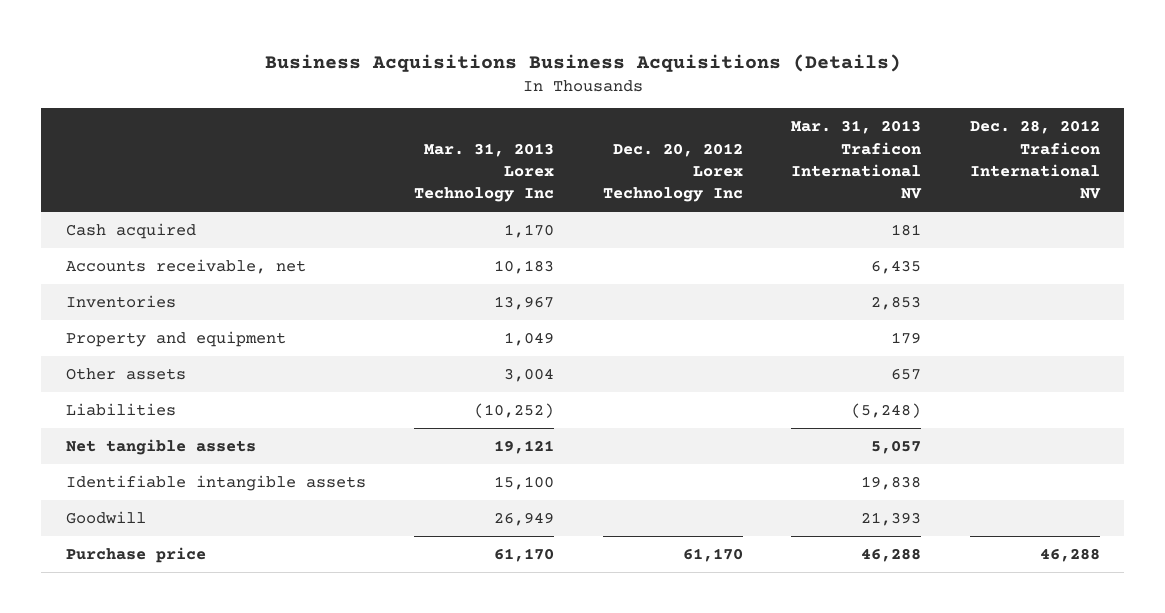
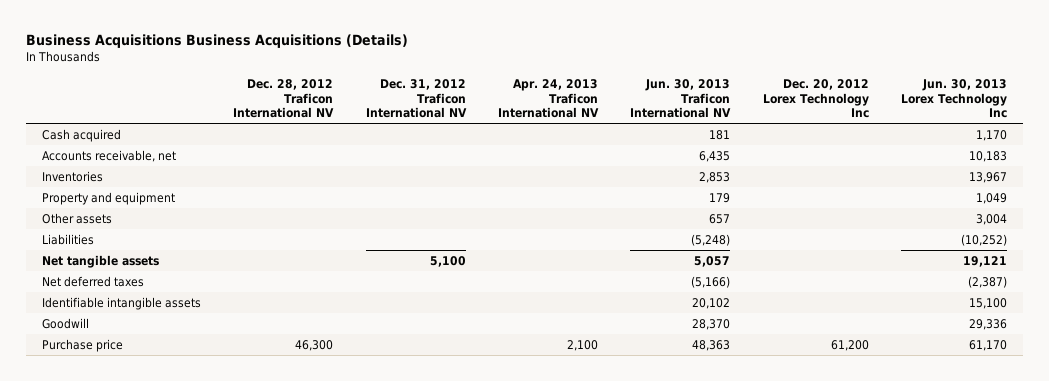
- | Mar. 31, 2013 Lorex Technology Inc | Dec. 20, 2012 Lorex Technology Inc | Mar. 31, 2013 Traficon International NV | Dec. 28, 2012 Traficon International NV
+ | Dec. 28, 2012 Traficon International NV | Dec. 31, 2012 Traficon International NV | Apr. 24, 2013 Traficon International NV | Jun. 30, 2013 Traficon International NV | Dec. 20, 2012 Lorex Technology Inc | Jun. 30, 2013 Lorex Technology Inc
+ Net deferred taxes | | | | (5,166) | | (2,387)
- Purchase price | 61,170 | 61,170 | 46,288 | 46,288
+ Purchase price | 46,300 | | 2,100 | 48,363 | 61,200 | 61,170

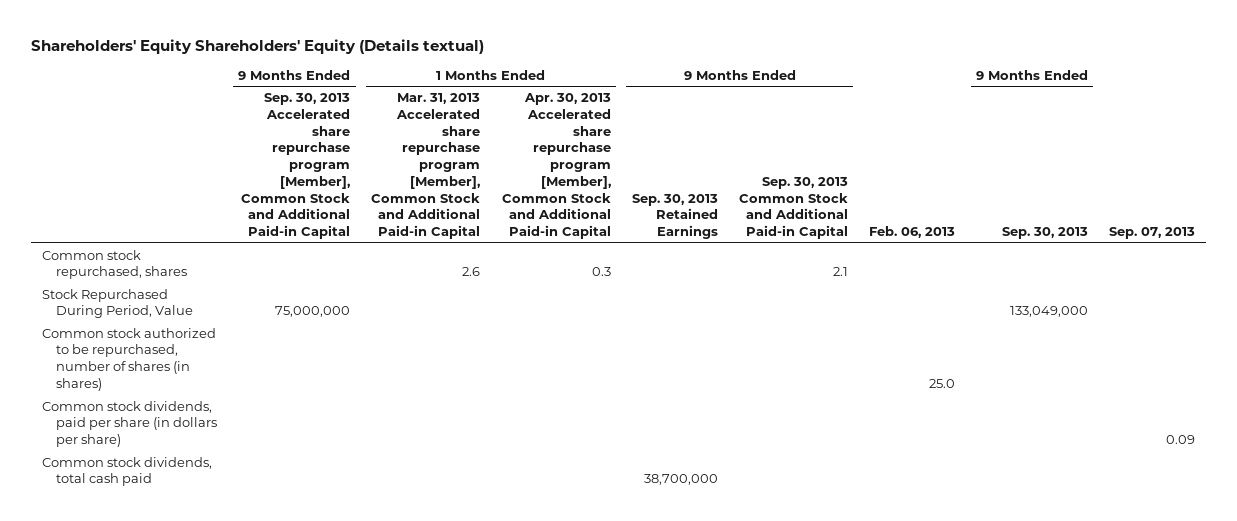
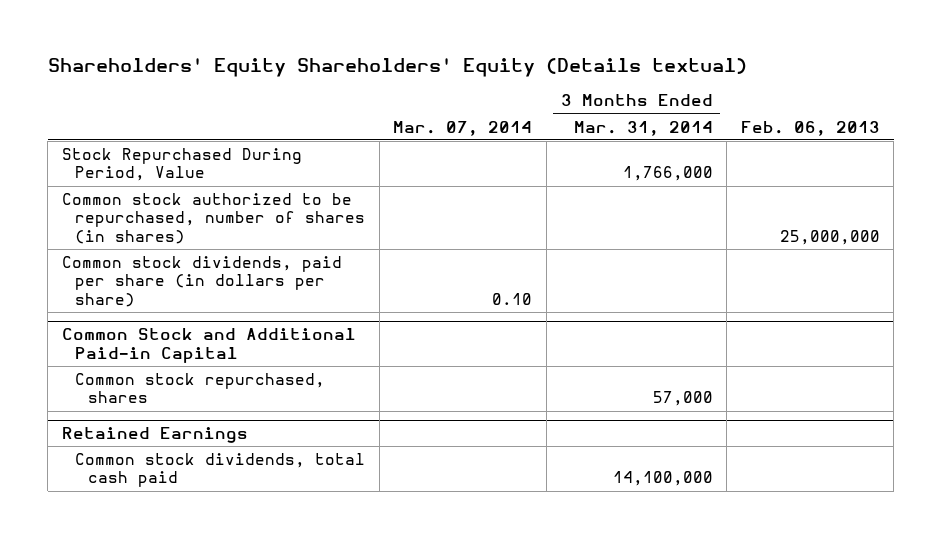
- | 9 Months Ended Sep. 30, 2013 Accelerated share repurchase program [Member], Common Stock and Additional Paid-in Capital | 1 Months Ended Mar. 31, 2013 Accelerated share repurchase program [Member], Common Stock and Additional Paid-in Capital | 1 Months Ended Apr. 30, 2013 Accelerated share repurchase program [Member], Common Stock and Additional Paid-in Capital | 9 Months Ended Sep. 30, 2013 Retained Earnings | 9 Months Ended Sep. 30, 2013 Common Stock and Additional Paid-in Capital | Feb. 06, 2013 | 9 Months Ended Sep. 30, 2013 | Sep. 07, 2013
+ | Mar. 07, 2014 | 3 Months Ended Mar. 31, 2014 | Feb. 06, 2013
- Common stock repurchased, shares | | 2.6 | 0.3 | | 2.1 | | |
- Common stock authorized to be repurchased, number of shares (in shares) | | | | | | 25.0 | |
+ Common stock authorized to be repurchased, number of shares (in shares) | | | 25,000,000
- Common stock dividends, total cash paid | | | | 38,700,000 | | | |
+ Common Stock and Additional Paid-in Capital
+ Common stock repurchased, shares | | 57,000 |
+ Retained Earnings
+ Common stock dividends, total cash paid | | 14,100,000 |

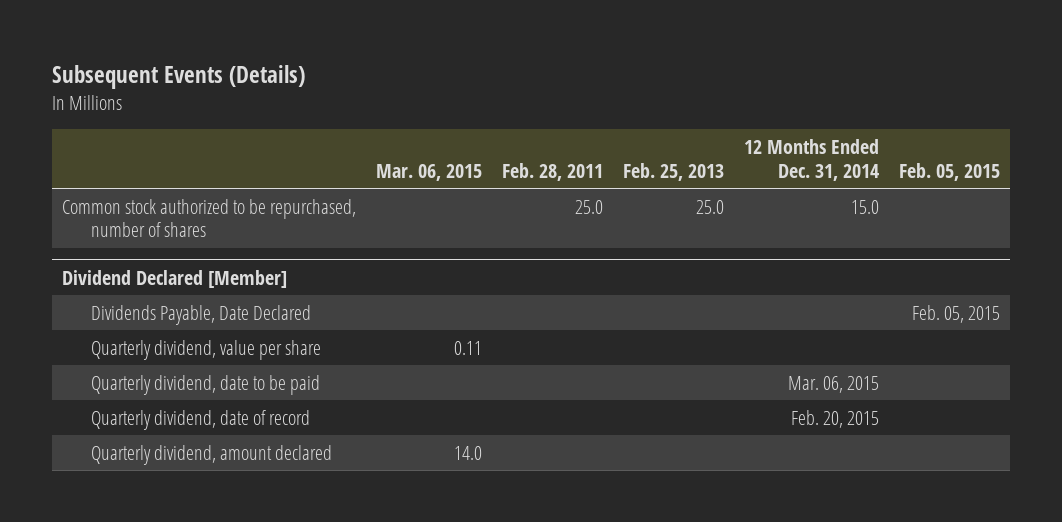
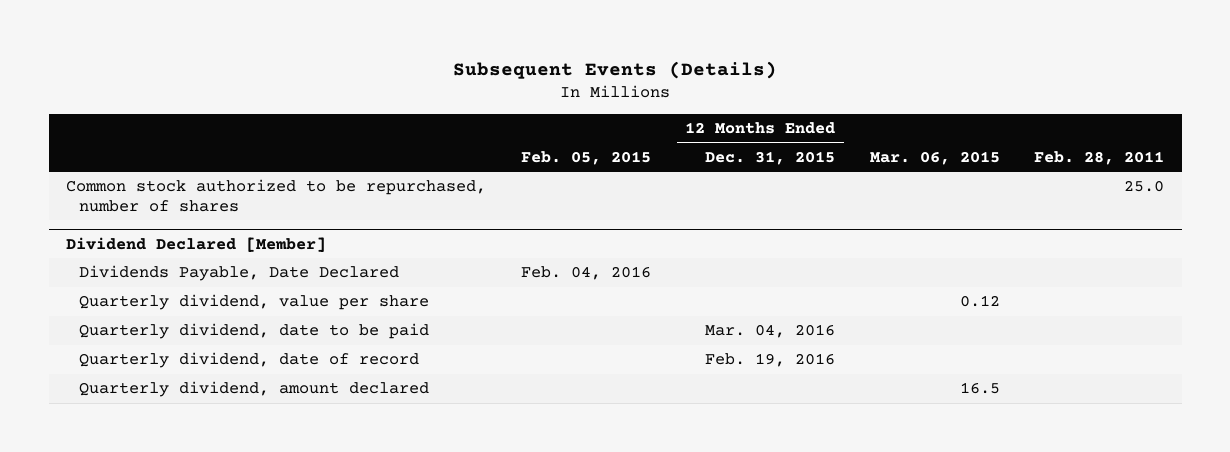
- | Mar. 06, 2015 | Feb. 28, 2011 | Feb. 25, 2013 | 12 Months Ended Dec. 31, 2014 | Feb. 05, 2015
+ | Feb. 05, 2015 | 12 Months Ended Dec. 31, 2015 | Mar. 06, 2015 | Feb. 28, 2011
@ Dividend Declared [Member]
- Dividends Payable, Date Declared | | | | | Feb. 05, 2015
- Quarterly dividend, value per share | 0.11 | | | |
+ Dividends Payable, Date Declared | Feb. 04, 2016 | | |
+ Quarterly dividend, value per share | | | 0.12 |
- Quarterly dividend, amount declared | 14.0 | | | |
+ Quarterly dividend, amount declared | | | 16.5 |

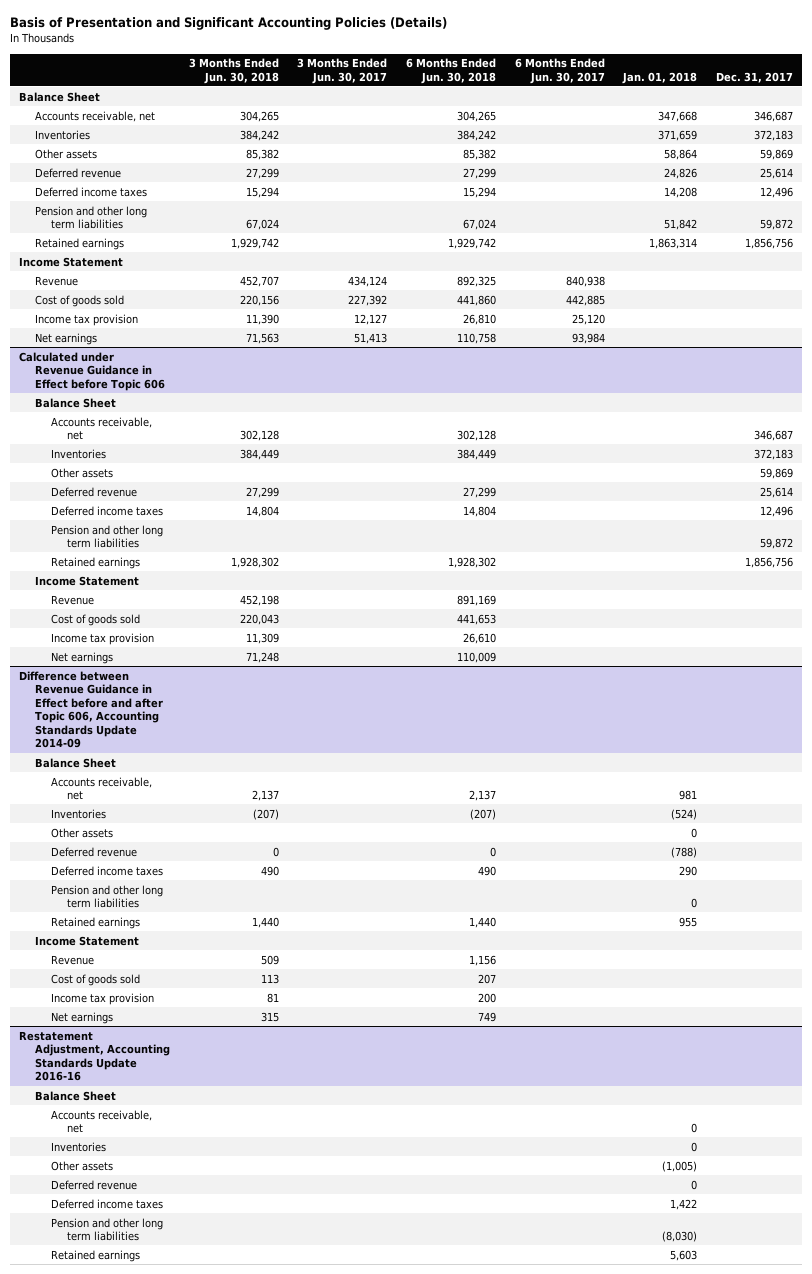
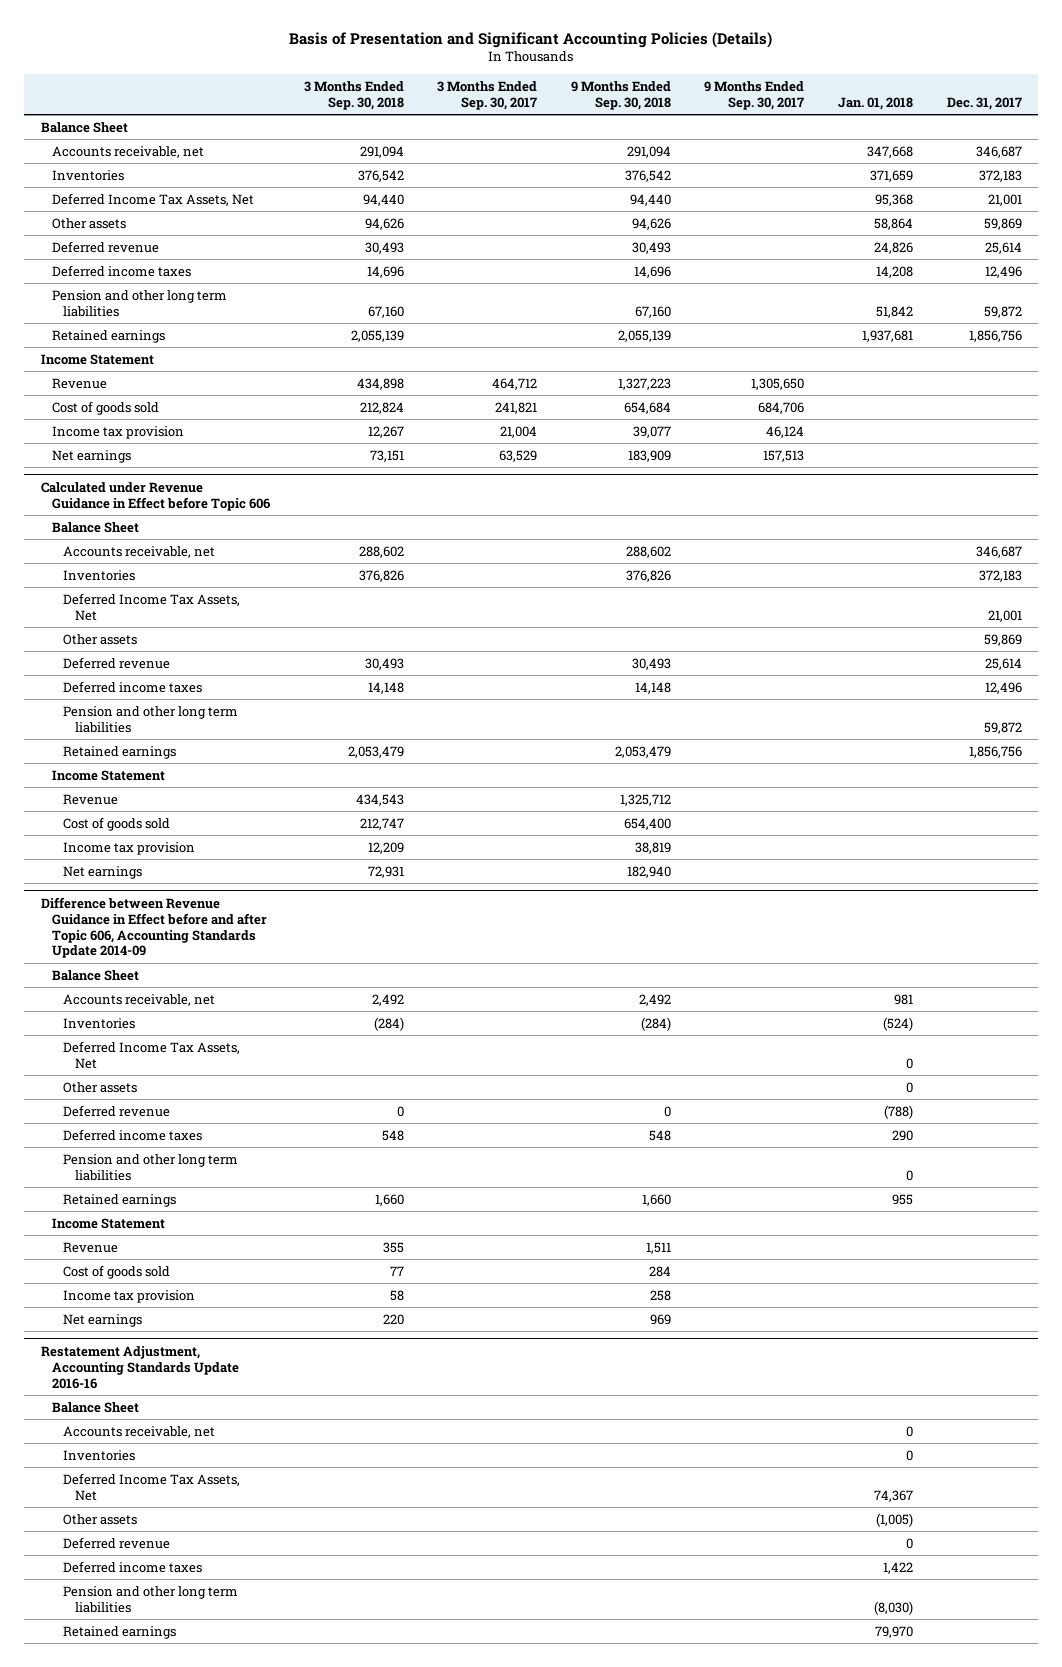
- | 3 Months Ended Jun. 30, 2018 | 3 Months Ended Jun. 30, 2017 | 6 Months Ended Jun. 30, 2018 | 6 Months Ended Jun. 30, 2017 | Jan. 01, 2018 | Dec. 31, 2017
+ | 3 Months Ended Sep. 30, 2018 | 3 Months Ended Sep. 30, 2017 | 9 Months Ended Sep. 30, 2018 | 9 Months Ended Sep. 30, 2017 | Jan. 01, 2018 | Dec. 31, 2017
+ Deferred Income Tax Assets, Net | 94,440 | | 94,440 | | 95,368 | 21,001
- Retained earnings | 1,929,742 | | 1,929,742 | | 1,863,314 | 1,856,756
+ Retained earnings | 2,055,139 | | 2,055,139 | | 1,937,681 | 1,856,756
@ Calculated under Revenue Guidance in Effect before Topic 606
+ Deferred Income Tax Assets, Net | | | | | | 21,001
@ Difference between Revenue Guidance in Effect before and after Topic 606, Accounting Standards Update 2014-09
+ Deferred Income Tax Assets, Net | | | | | 0 |
@ Restatement Adjustment, Accounting Standards Update 2016-16
+ Deferred Income Tax Assets, Net | | | | | 74,367 |
- Retained earnings | | | | | 5,603 |
+ Retained earnings | | | | | 79,970 |

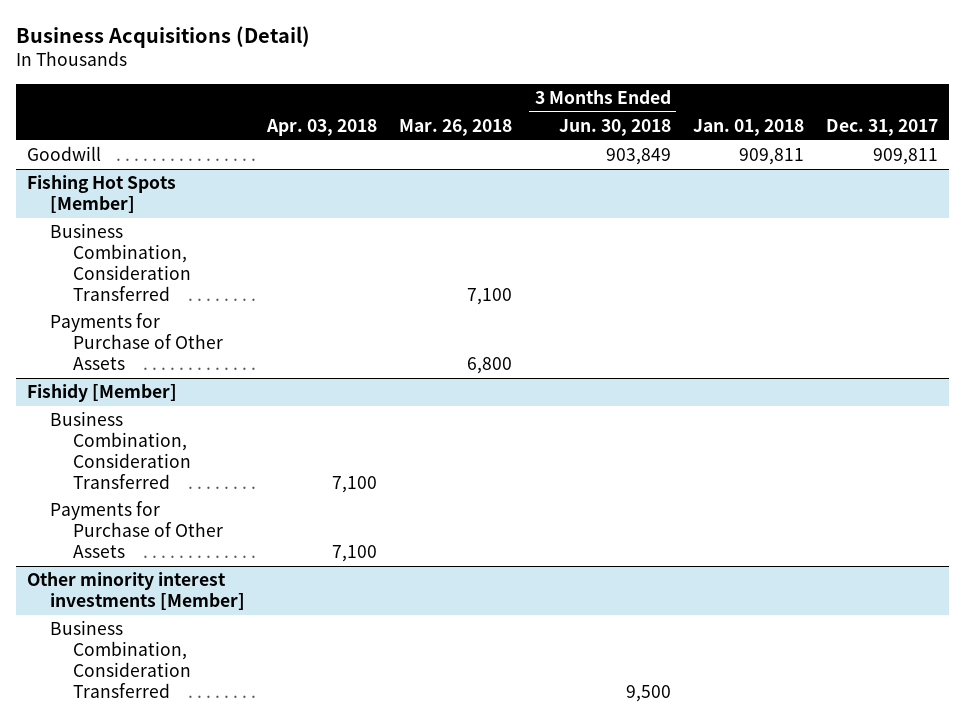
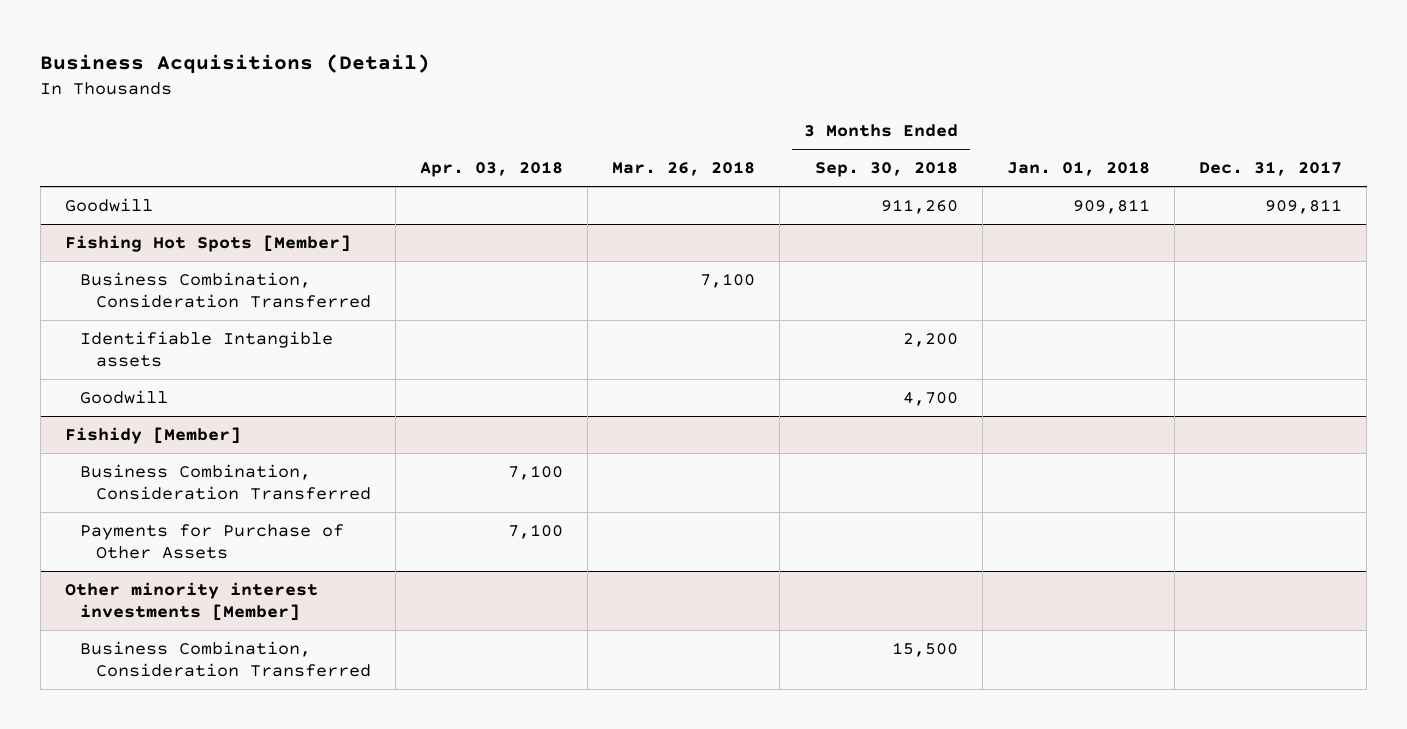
- | Apr. 03, 2018 | Mar. 26, 2018 | 3 Months Ended Jun. 30, 2018 | Jan. 01, 2018 | Dec. 31, 2017
+ | Apr. 03, 2018 | Mar. 26, 2018 | 3 Months Ended Sep. 30, 2018 | Jan. 01, 2018 | Dec. 31, 2017
@ Fishing Hot Spots [Member]
- Payments for Purchase of Other Assets | | 6,800 | | |
+ Identifiable Intangible assets | | | 2,200 | |
+ Goodwill | | | 4,700 | |

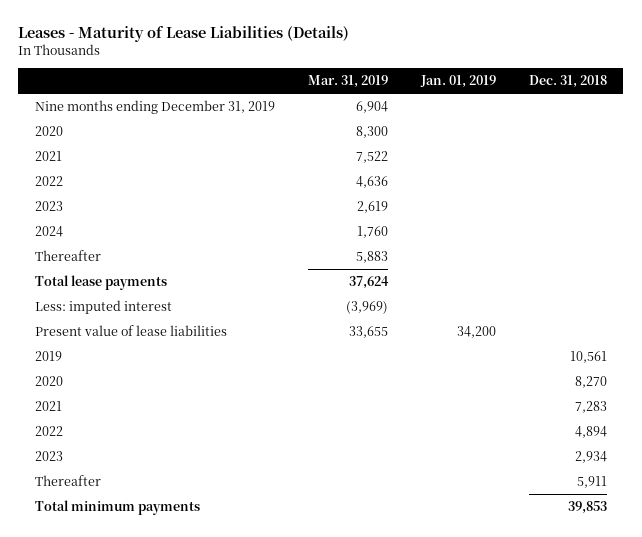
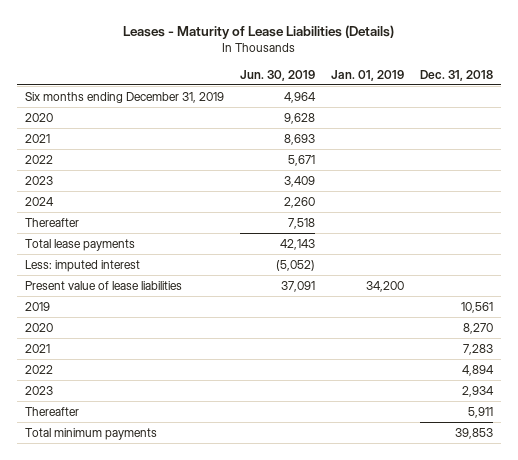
- | Mar. 31, 2019 | Jan. 01, 2019 | Dec. 31, 2018
+ | Jun. 30, 2019 | Jan. 01, 2019 | Dec. 31, 2018
- Nine months ending December 31, 2019 | 6,904 | |
+ Six months ending December 31, 2019 | 4,964 | |

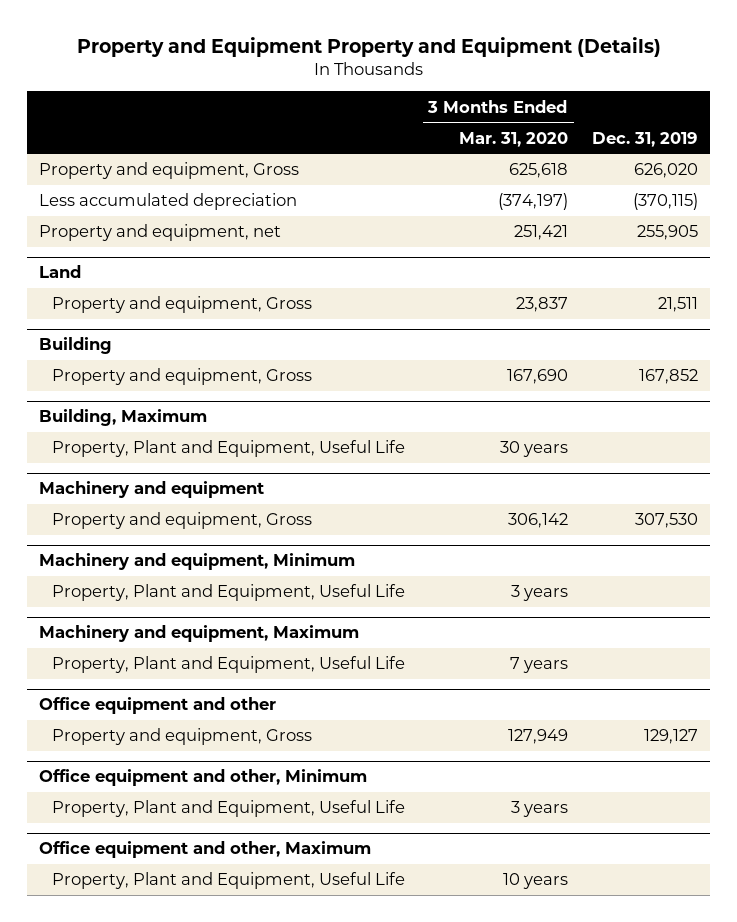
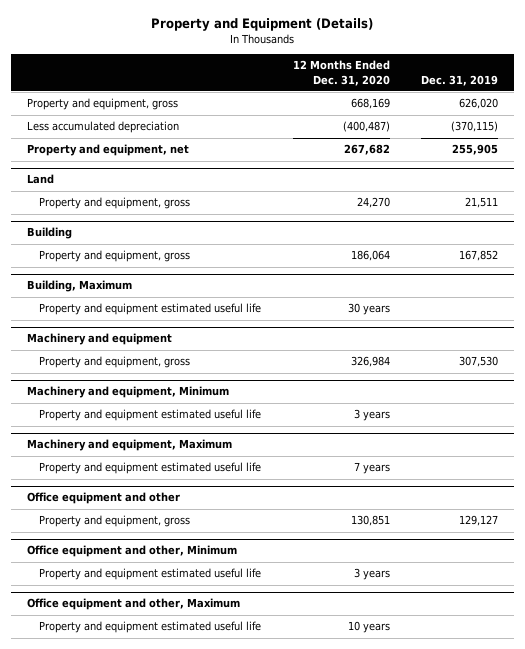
- Property and Equipment Property and Equipment (Details)
+ Property and Equipment (Details)
- | 3 Months Ended Mar. 31, 2020 | Dec. 31, 2019
+ | 12 Months Ended Dec. 31, 2020 | Dec. 31, 2019
- Property and equipment, Gross | 625,618 | 626,020
+ Property and equipment, gross | 668,169 | 626,020
@ Land
- Property and equipment, Gross | 23,837 | 21,511
+ Property and equipment, gross | 24,270 | 21,511
@ Building
- Property and equipment, Gross | 167,690 | 167,852
+ Property and equipment, gross | 186,064 | 167,852
@ Building, Maximum
- Property, Plant and Equipment, Useful Life | 30 years |
+ Property and equipment estimated useful life | 30 years |
@ Machinery and equipment
- Property and equipment, Gross | 306,142 | 307,530
+ Property and equipment, gross | 326,984 | 307,530
@ Machinery and equipment, Minimum
- Property, Plant and Equipment, Useful Life | 3 years |
+ Property and equipment estimated useful life | 3 years |
@ Machinery and equipment, Maximum
- Property, Plant and Equipment, Useful Life | 7 years |
+ Property and equipment estimated useful life | 7 years |
@ Office equipment and other
- Property and equipment, Gross | 127,949 | 129,127
+ Property and equipment, gross | 130,851 | 129,127
@ Office equipment and other, Minimum
- Property, Plant and Equipment, Useful Life | 3 years |
+ Property and equipment estimated useful life | 3 years |
@ Office equipment and other, Maximum
- Property, Plant and Equipment, Useful Life | 10 years |
+ Property and equipment estimated useful life | 10 years |

